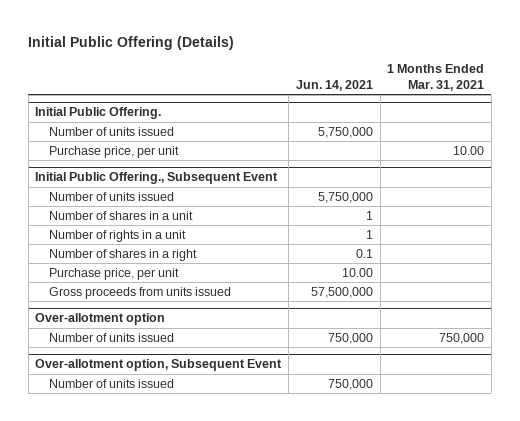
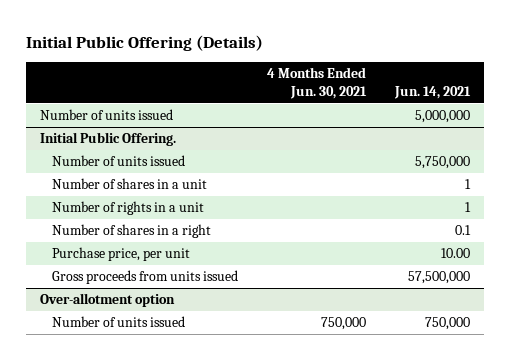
- | Jun. 14, 2021 | 1 Months Ended Mar. 31, 2021
+ | 4 Months Ended Jun. 30, 2021 | Jun. 14, 2021
+ Number of units issued | | 5,000,000
@ Initial Public Offering.
- Purchase price, per unit | | 10.00
- Initial Public Offering., Subsequent Event
- Number of units issued | 5,750,000 |
- Over-allotment option, Subsequent Event
- Number of units issued | 750,000 |

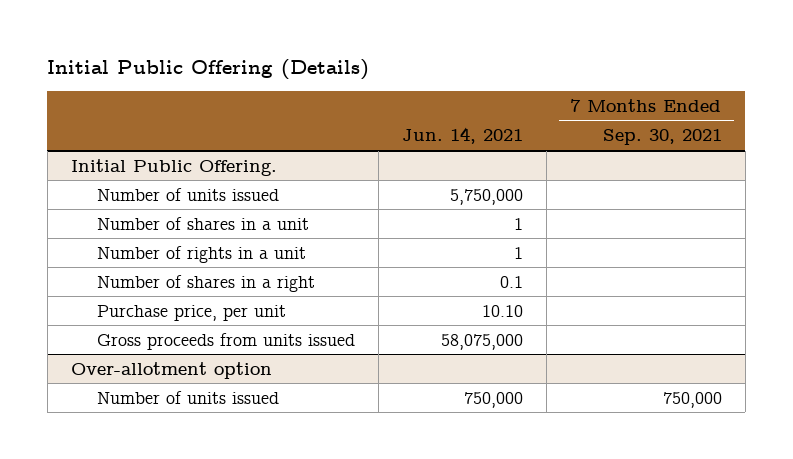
- | 4 Months Ended Jun. 30, 2021 | Jun. 14, 2021
+ | Jun. 14, 2021 | 7 Months Ended Sep. 30, 2021
- Number of units issued | | 5,000,000
@ Initial Public Offering.
- Purchase price, per unit | | 10.00
- Gross proceeds from units issued | | 57,500,000
+ Purchase price, per unit | 10.10 |
+ Gross proceeds from units issued | 58,075,000 |

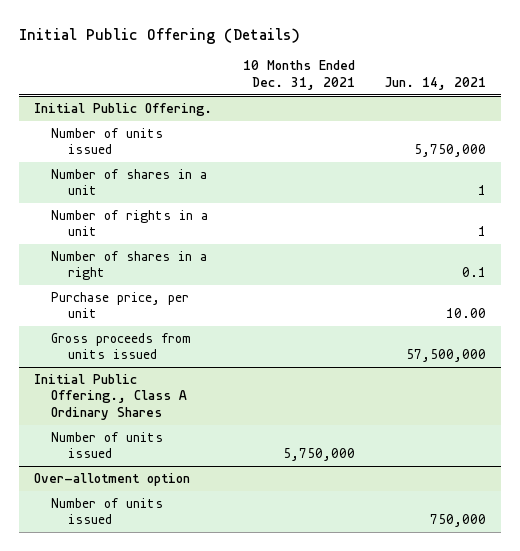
- | Jun. 14, 2021 | 7 Months Ended Sep. 30, 2021
+ | 10 Months Ended Dec. 31, 2021 | Jun. 14, 2021
@ Initial Public Offering.
- Purchase price, per unit | 10.10 |
- Gross proceeds from units issued | 58,075,000 |
+ Purchase price, per unit | | 10.00
+ Gross proceeds from units issued | | 57,500,000
+ Initial Public Offering., Class A Ordinary Shares
+ Number of units issued | 5,750,000 |

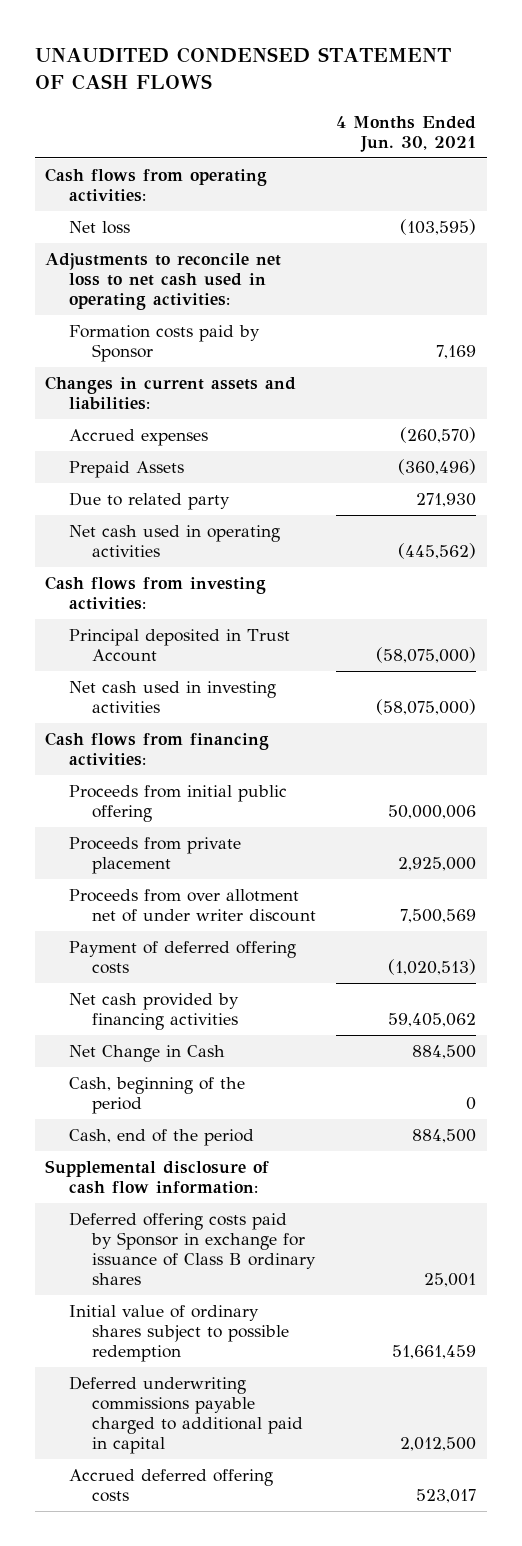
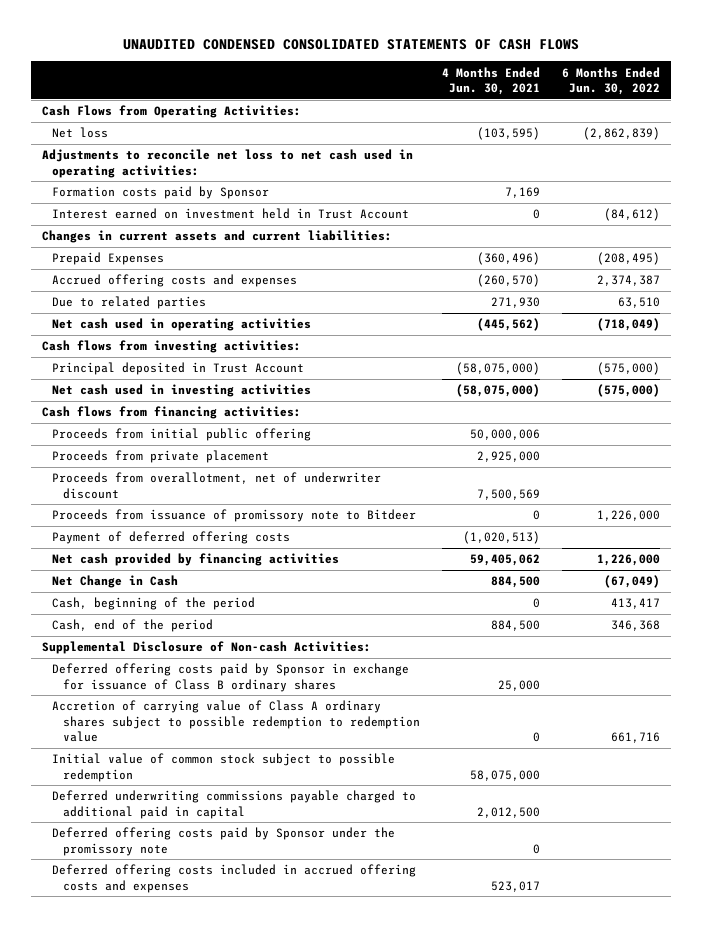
- UNAUDITED CONDENSED STATEMENT OF CASH FLOWS
+ UNAUDITED CONDENSED CONSOLIDATED STATEMENTS OF CASH FLOWS
- | 4 Months Ended Jun. 30, 2021
+ | 4 Months Ended Jun. 30, 2021 | 6 Months Ended Jun. 30, 2022
- Cash flows from operating activities:
+ Cash Flows from Operating Activities:
- Changes in current assets and liabilities:
- Accrued expenses | (260,570)
- Prepaid Assets | (360,496)
- Due to related party | 271,930
+ Interest earned on investment held in Trust Account | 0 | (84,612)
+ Changes in current assets and current liabilities:
+ Prepaid Expenses | (360,496) | (208,495)
+ Accrued offering costs and expenses | (260,570) | 2,374,387
+ Due to related parties | 271,930 | 63,510
- Proceeds from over allotment net of under writer discount | 7,500,569
+ Proceeds from overallotment, net of underwriter discount | 7,500,569 |
+ Proceeds from issuance of promissory note to Bitdeer | 0 | 1,226,000
- Supplemental disclosure of cash flow information:
- Deferred offering costs paid by Sponsor in exchange for issuance of Class B ordinary shares | 25,001
- Initial value of ordinary shares subject to possible redemption | 51,661,459
+ Supplemental Disclosure of Non-cash Activities:
+ Deferred offering costs paid by Sponsor in exchange for issuance of Class B ordinary shares | 25,000 |
+ Accretion of carrying value of Class A ordinary shares subject to possible redemption to redemption value | 0 | 661,716
+ Initial value of common stock subject to possible redemption | 58,075,000 |
- Accrued deferred offering costs | 523,017
+ Deferred offering costs paid by Sponsor under the promissory note | 0 |
+ Deferred offering costs included in accrued offering costs and expenses | 523,017 |

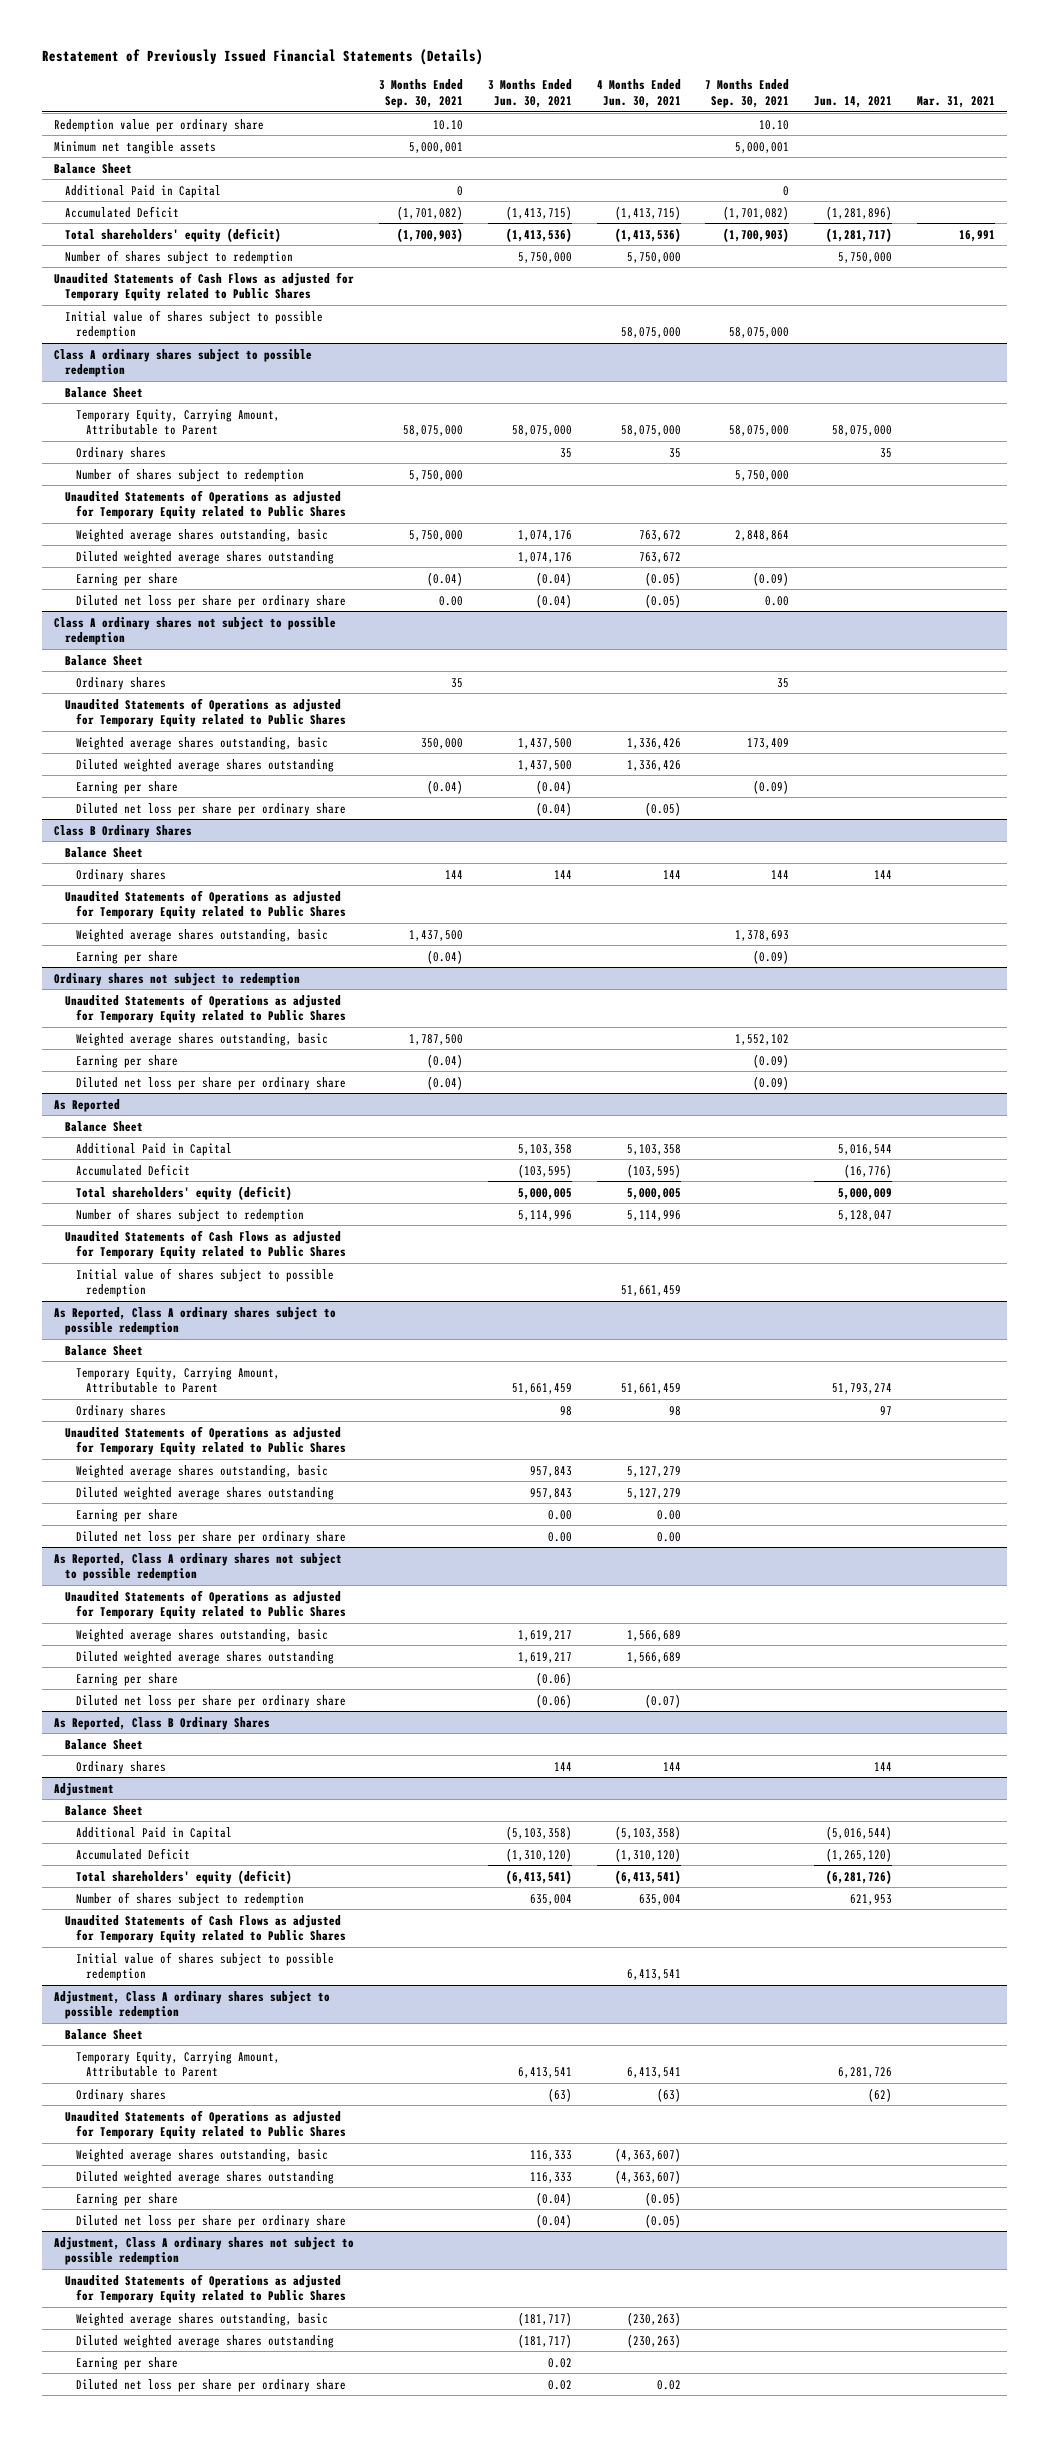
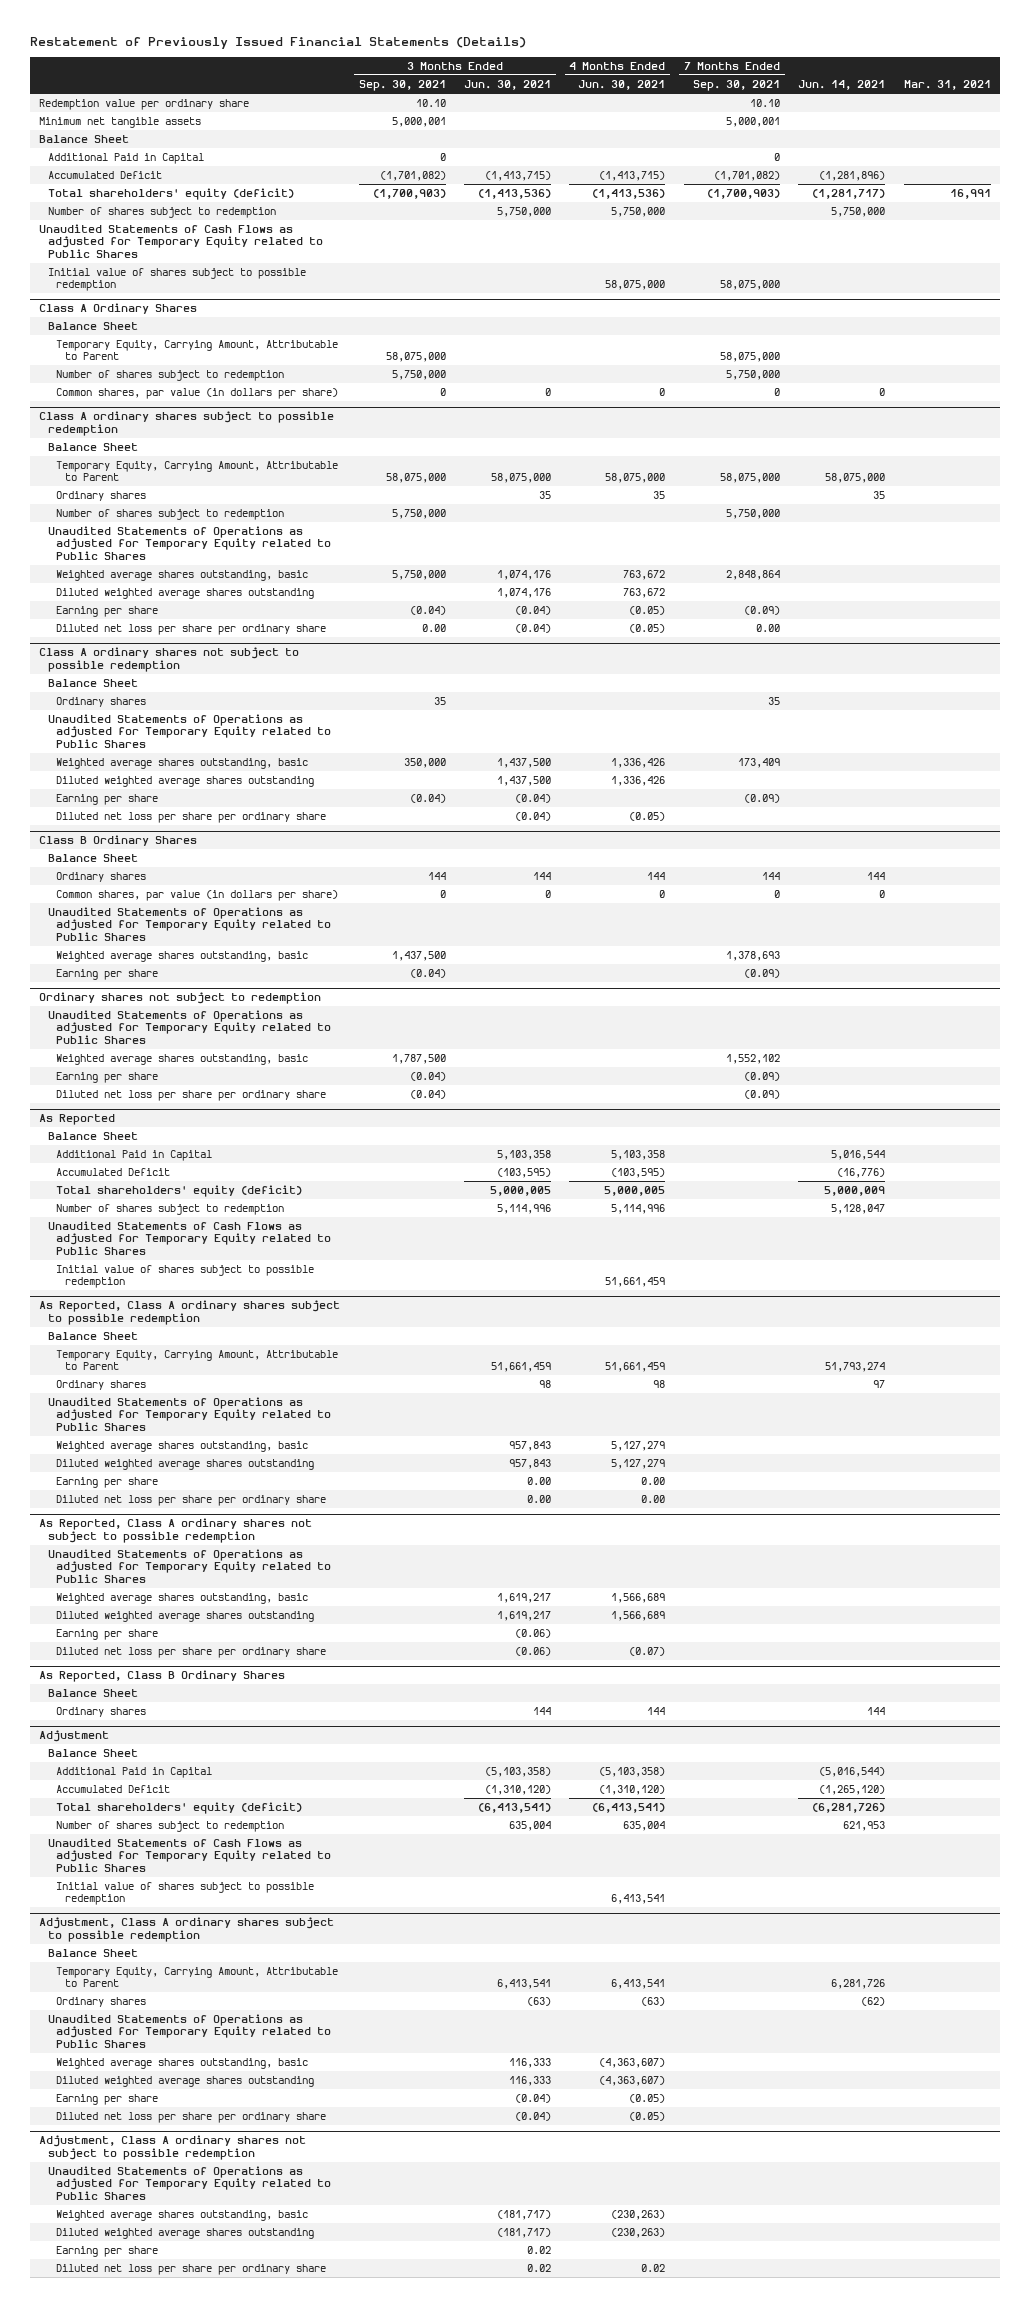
+ Class A Ordinary Shares
+ Balance Sheet
+ Temporary Equity, Carrying Amount, Attributable to Parent | 58,075,000 | | | 58,075,000 | |
+ Number of shares subject to redemption | 5,750,000 | | | 5,750,000 | |
+ Common shares, par value (in dollars per share) | 0 | 0 | 0 | 0 | 0 |
@ Class B Ordinary Shares
+ Common shares, par value (in dollars per share) | 0 | 0 | 0 | 0 | 0 |

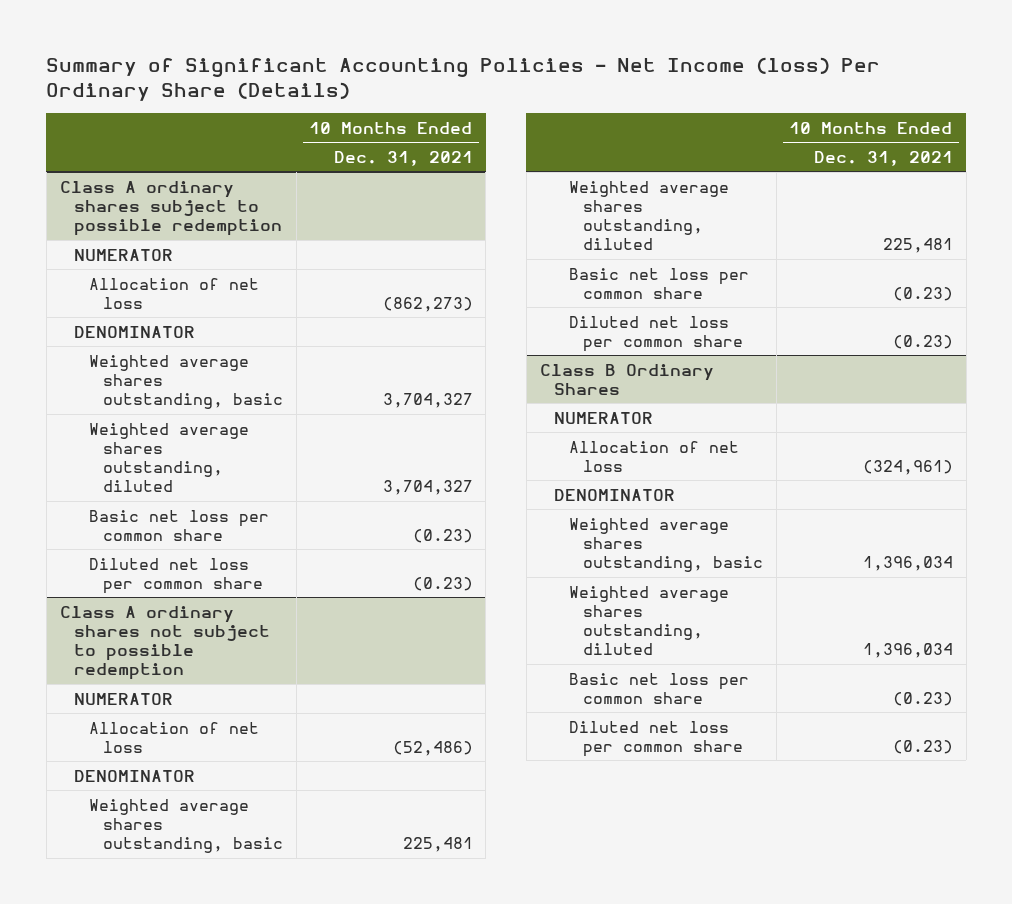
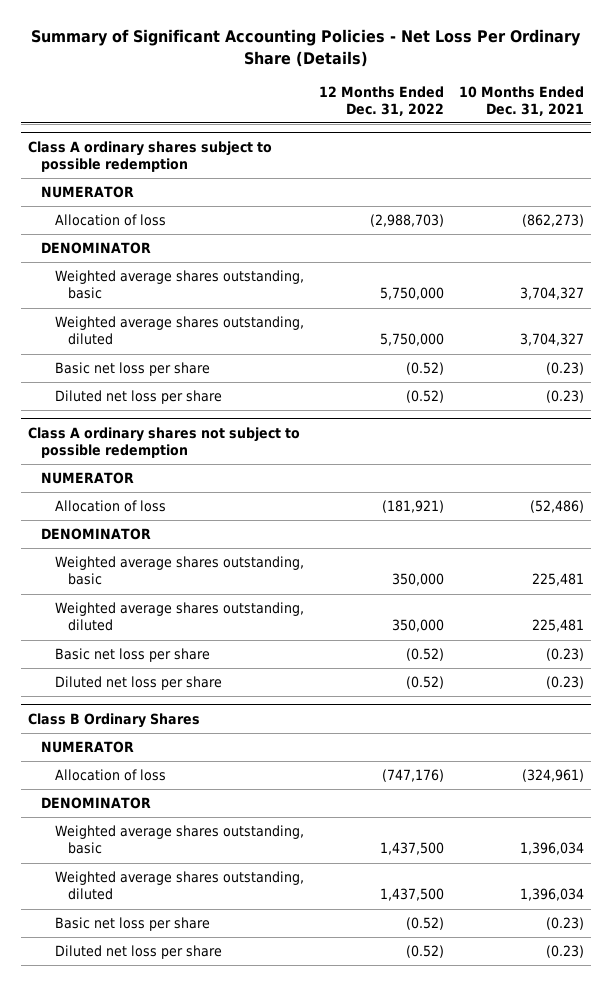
- Summary of Significant Accounting Policies - Net Income (loss) Per Ordinary Share (Details)
+ Summary of Significant Accounting Policies - Net Loss Per Ordinary Share (Details)
- | 10 Months Ended Dec. 31, 2021
+ | 12 Months Ended Dec. 31, 2022 | 10 Months Ended Dec. 31, 2021
@ Class A ordinary shares subject to possible redemption
- Allocation of net loss | (862,273)
+ Allocation of loss | (2,988,703) | (862,273)
- Basic net loss per common share | (0.23)
- Diluted net loss per common share | (0.23)
+ Basic net loss per share | (0.52) | (0.23)
+ Diluted net loss per share | (0.52) | (0.23)
@ Class A ordinary shares not subject to possible redemption
- Allocation of net loss | (52,486)
+ Allocation of loss | (181,921) | (52,486)
- Basic net loss per common share | (0.23)
- Diluted net loss per common share | (0.23)
+ Basic net loss per share | (0.52) | (0.23)
+ Diluted net loss per share | (0.52) | (0.23)
@ Class B Ordinary Shares
- Allocation of net loss | (324,961)
+ Allocation of loss | (747,176) | (324,961)
- Basic net loss per common share | (0.23)
- Diluted net loss per common share | (0.23)
+ Basic net loss per share | (0.52) | (0.23)
+ Diluted net loss per share | (0.52) | (0.23)

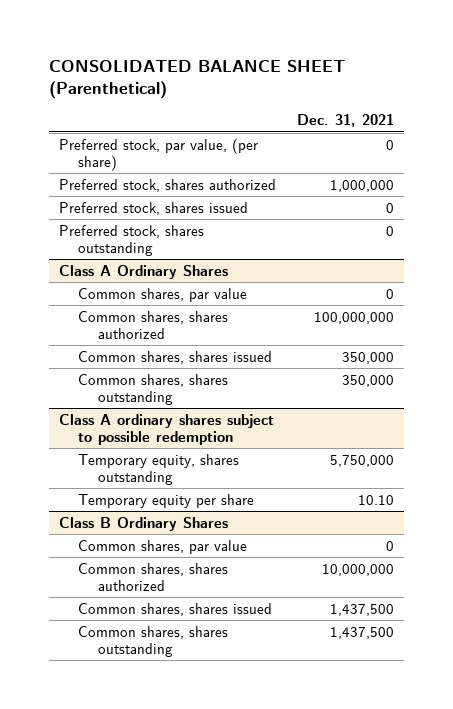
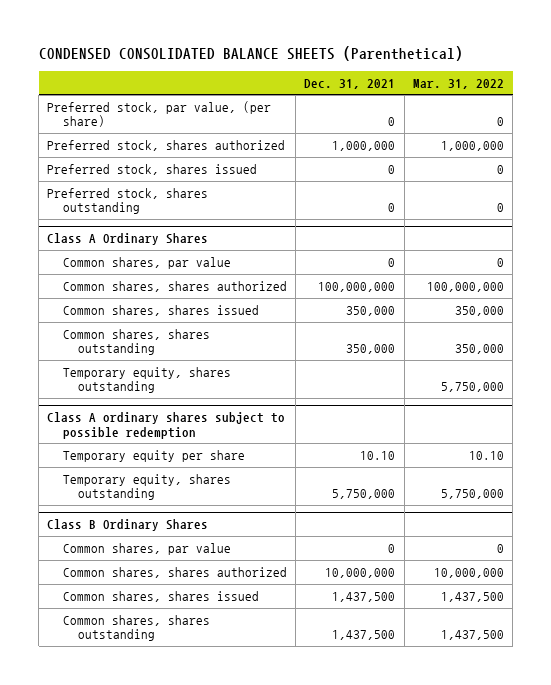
- CONSOLIDATED BALANCE SHEET (Parenthetical)
+ CONDENSED CONSOLIDATED BALANCE SHEETS (Parenthetical)
- | Dec. 31, 2021
+ | Dec. 31, 2021 | Mar. 31, 2022
@ Class A Ordinary Shares
+ Temporary equity, shares outstanding | | 5,750,000
@ Class A ordinary shares subject to possible redemption
moved down: Temporary equity, shares outstanding | 5,750,000 | 5,750,000

